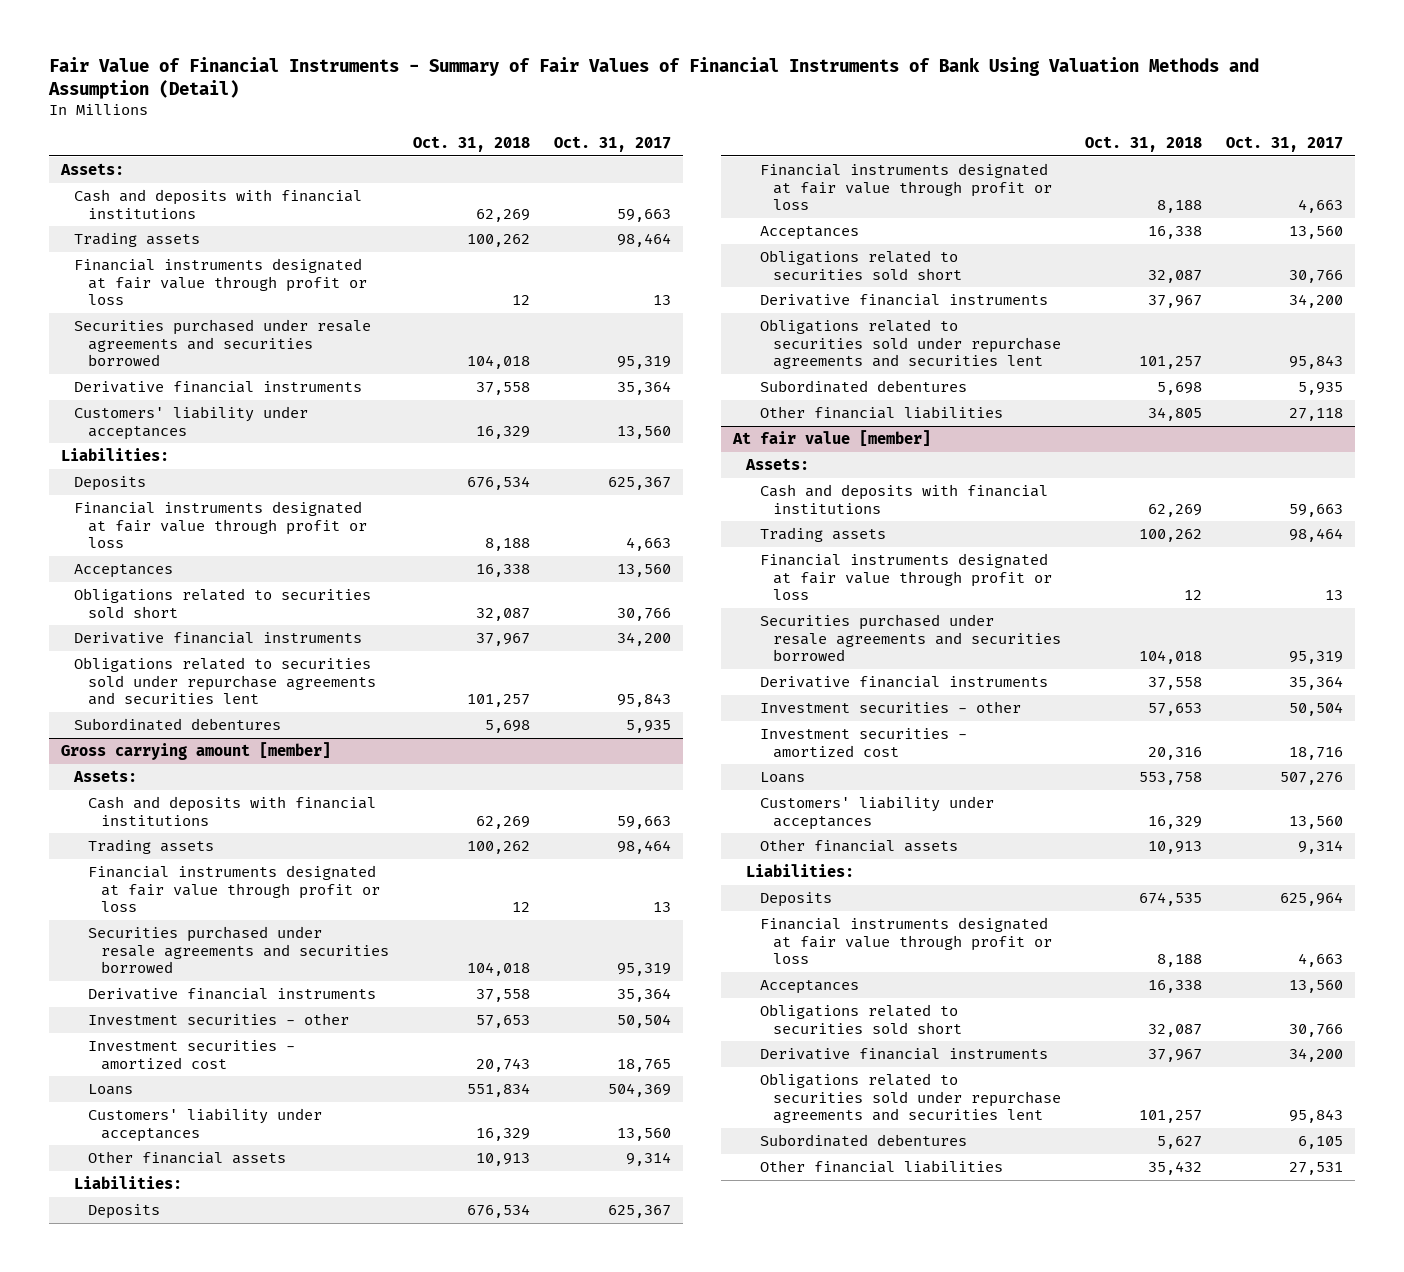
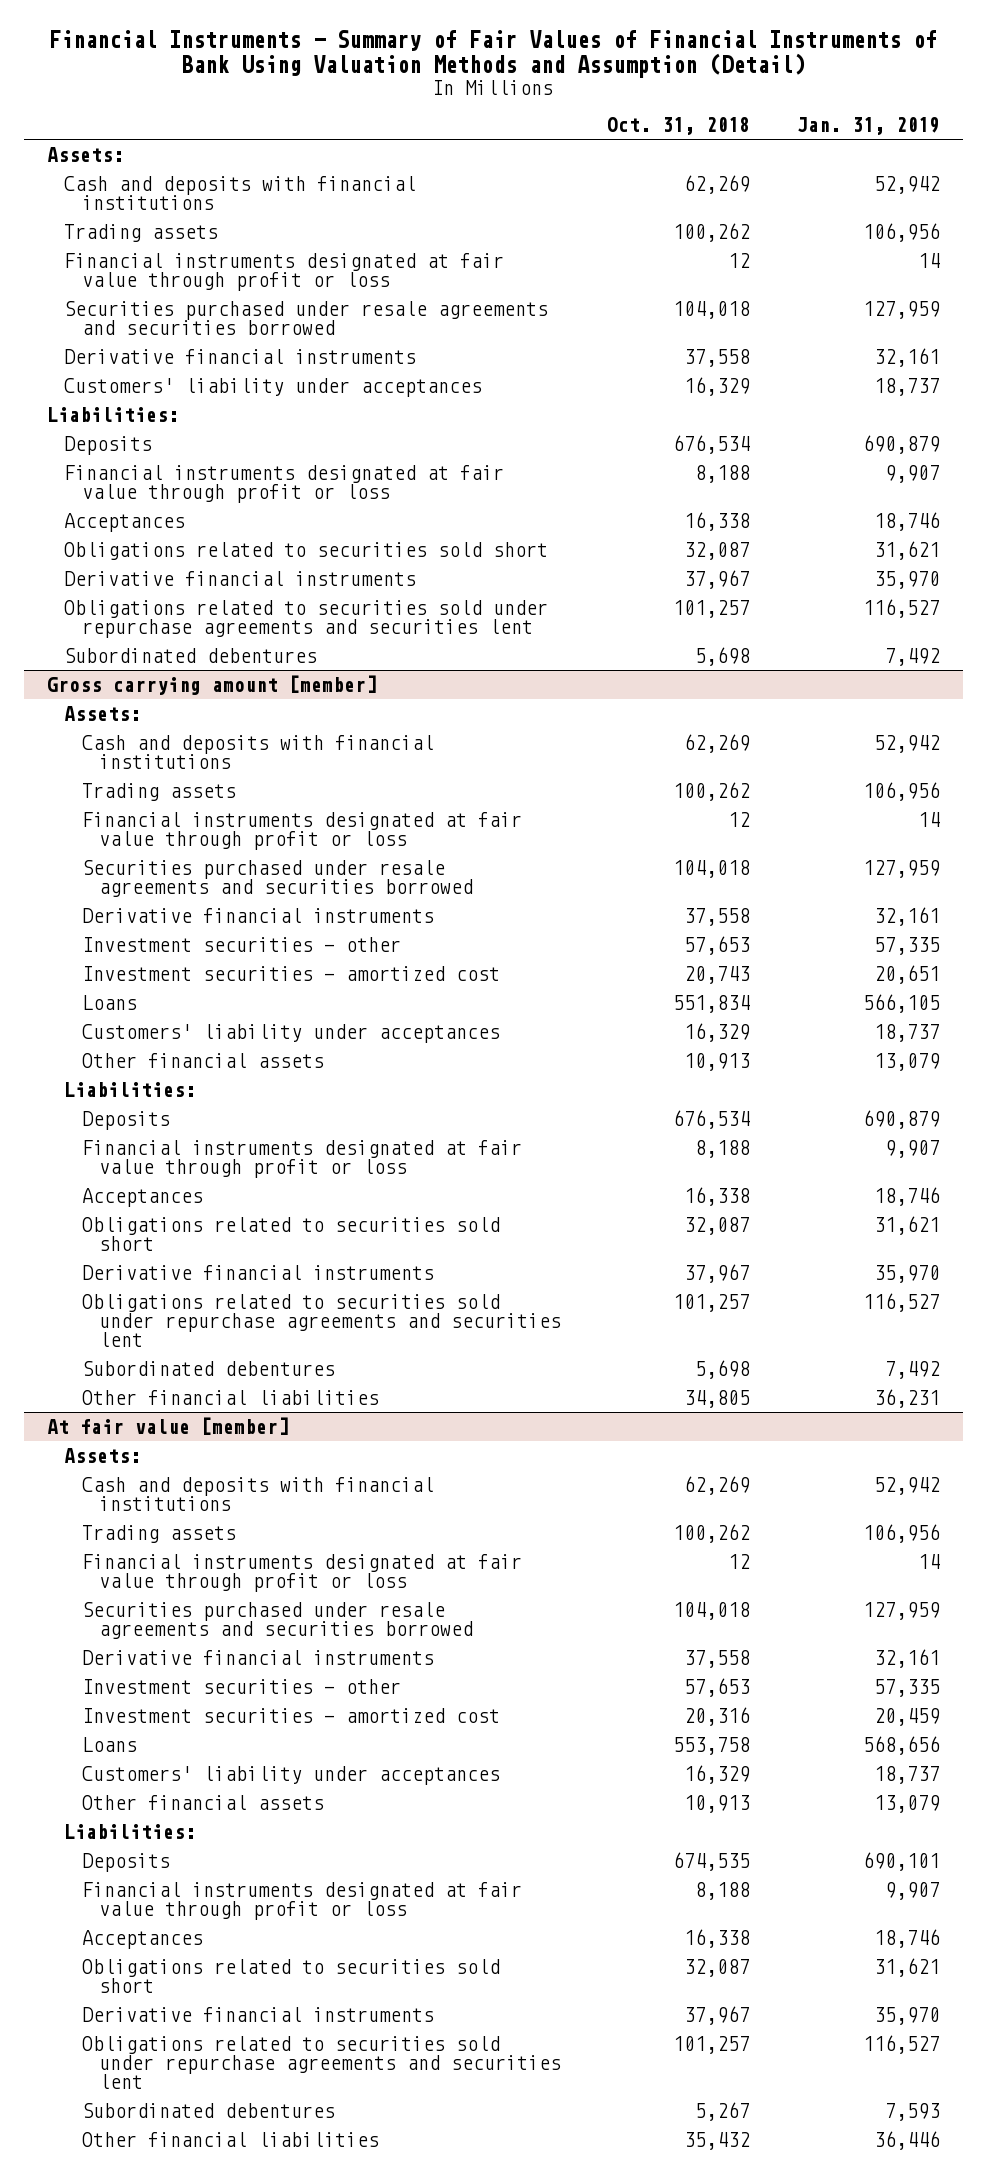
- Fair Value of Financial Instruments - Summary of Fair Values of Financial Instruments of Bank Using Valuation Methods and Assumption (Detail)
+ Financial Instruments - Summary of Fair Values of Financial Instruments of Bank Using Valuation Methods and Assumption (Detail)
- | Oct. 31, 2018 | Oct. 31, 2017
+ | Oct. 31, 2018 | Jan. 31, 2019
@ At fair value [member]
- Subordinated debentures | 5,627 | 6,105
+ Subordinated debentures | 5,267 | 7,593

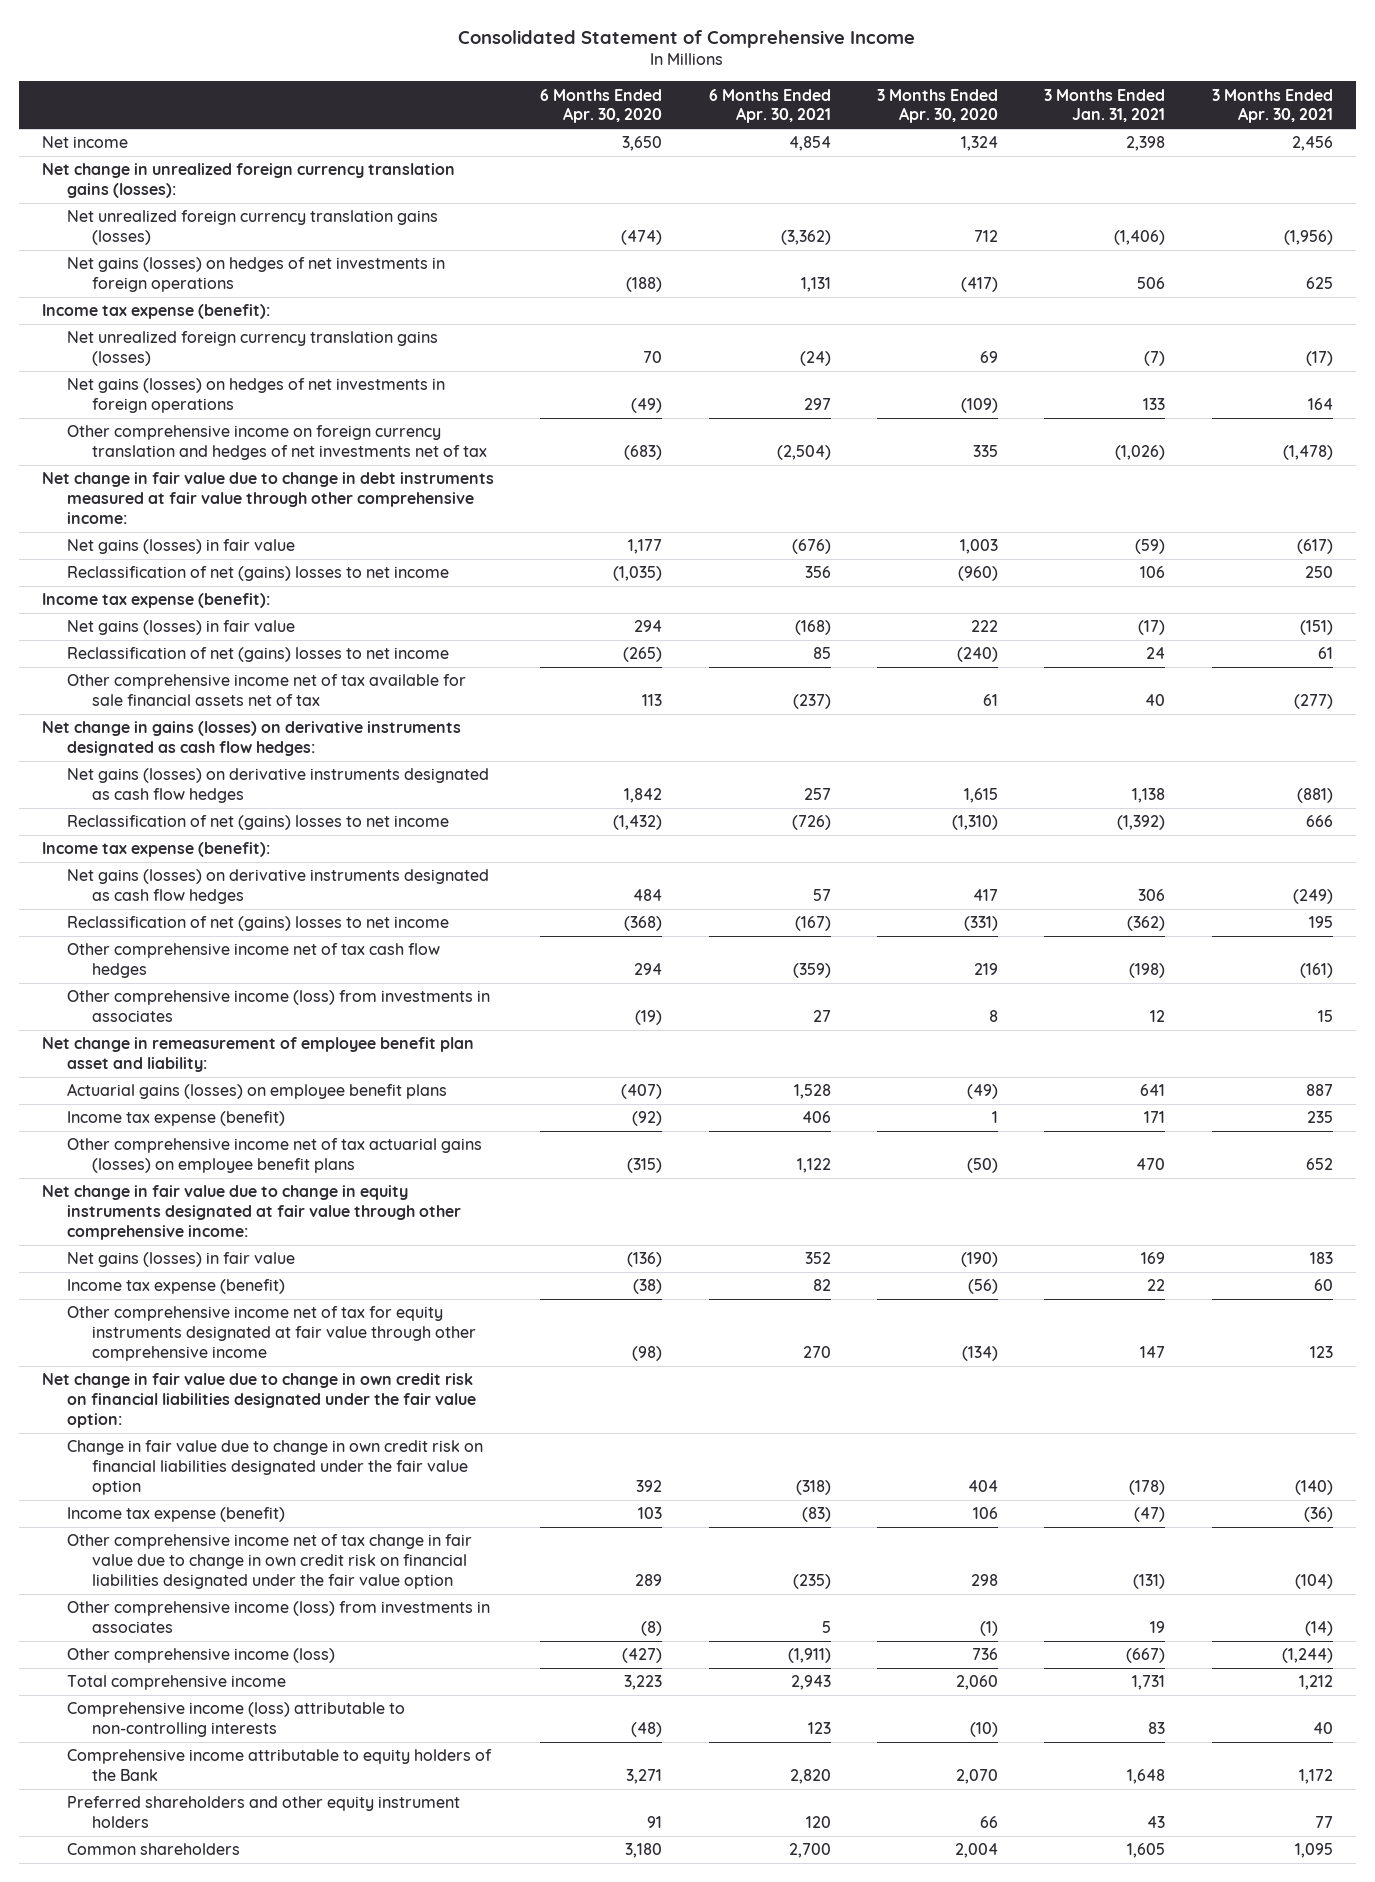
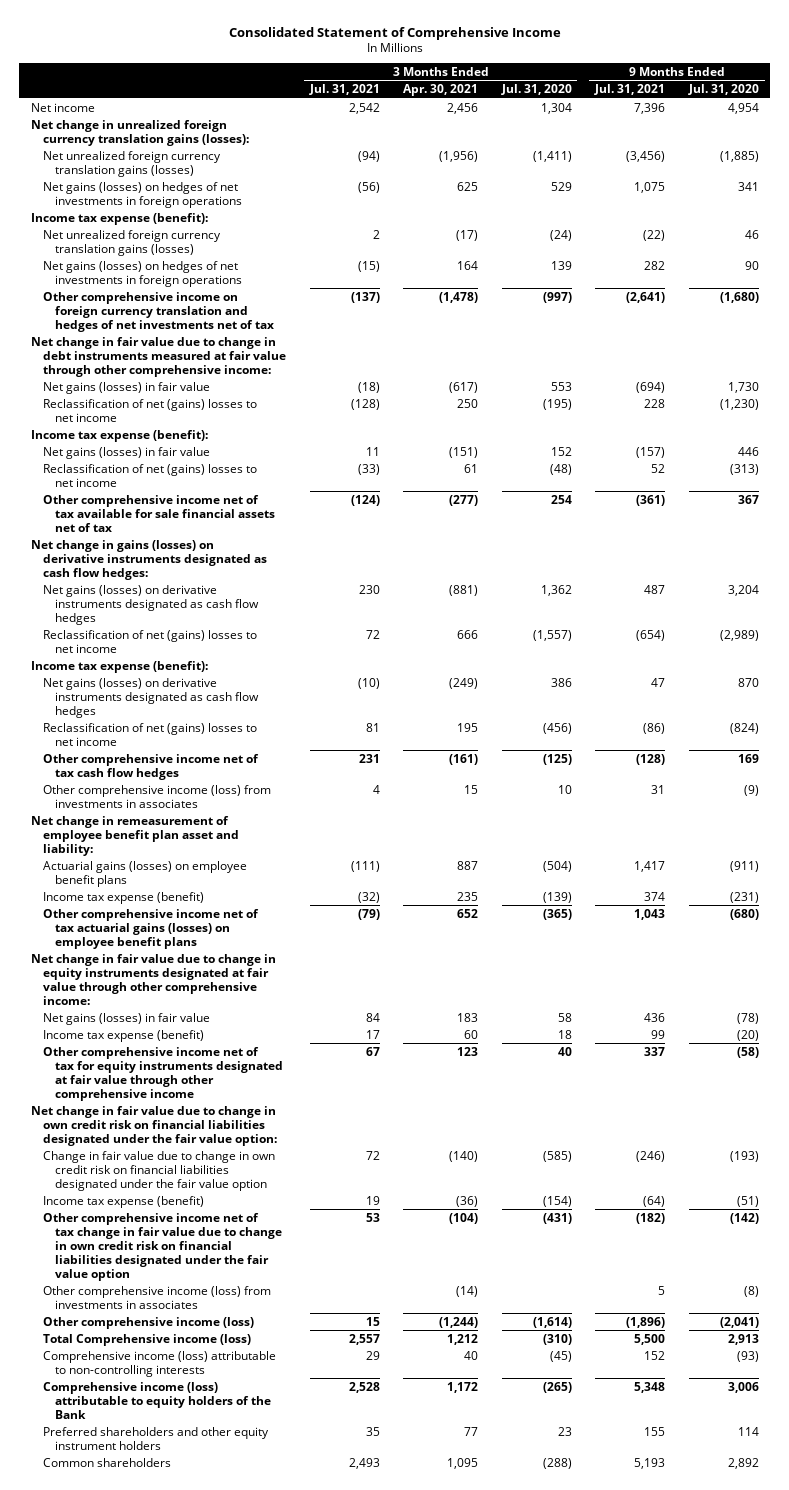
- | 6 Months Ended Apr. 30, 2020 | 6 Months Ended Apr. 30, 2021 | 3 Months Ended Apr. 30, 2020 | 3 Months Ended Jan. 31, 2021 | 3 Months Ended Apr. 30, 2021
+ | 3 Months Ended Jul. 31, 2021 | 3 Months Ended Apr. 30, 2021 | 3 Months Ended Jul. 31, 2020 | 9 Months Ended Jul. 31, 2021 | 9 Months Ended Jul. 31, 2020
- Total comprehensive income | 3,223 | 2,943 | 2,060 | 1,731 | 1,212
+ Total Comprehensive income (loss) | 2,557 | 1,212 | (310) | 5,500 | 2,913
- Comprehensive income attributable to equity holders of the Bank | 3,271 | 2,820 | 2,070 | 1,648 | 1,172
+ Comprehensive income (loss) attributable to equity holders of the Bank | 2,528 | 1,172 | (265) | 5,348 | 3,006

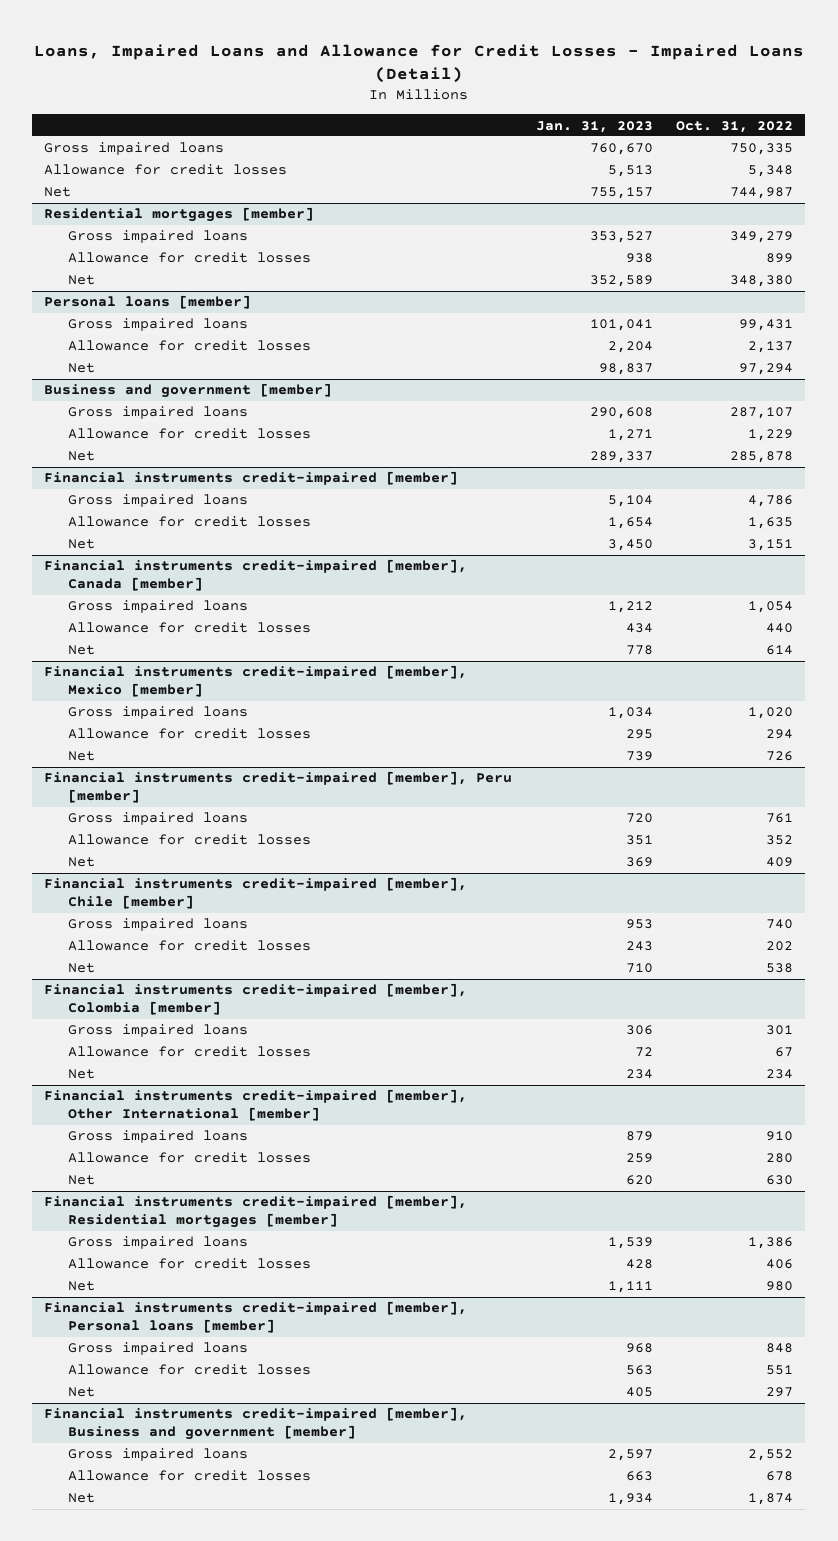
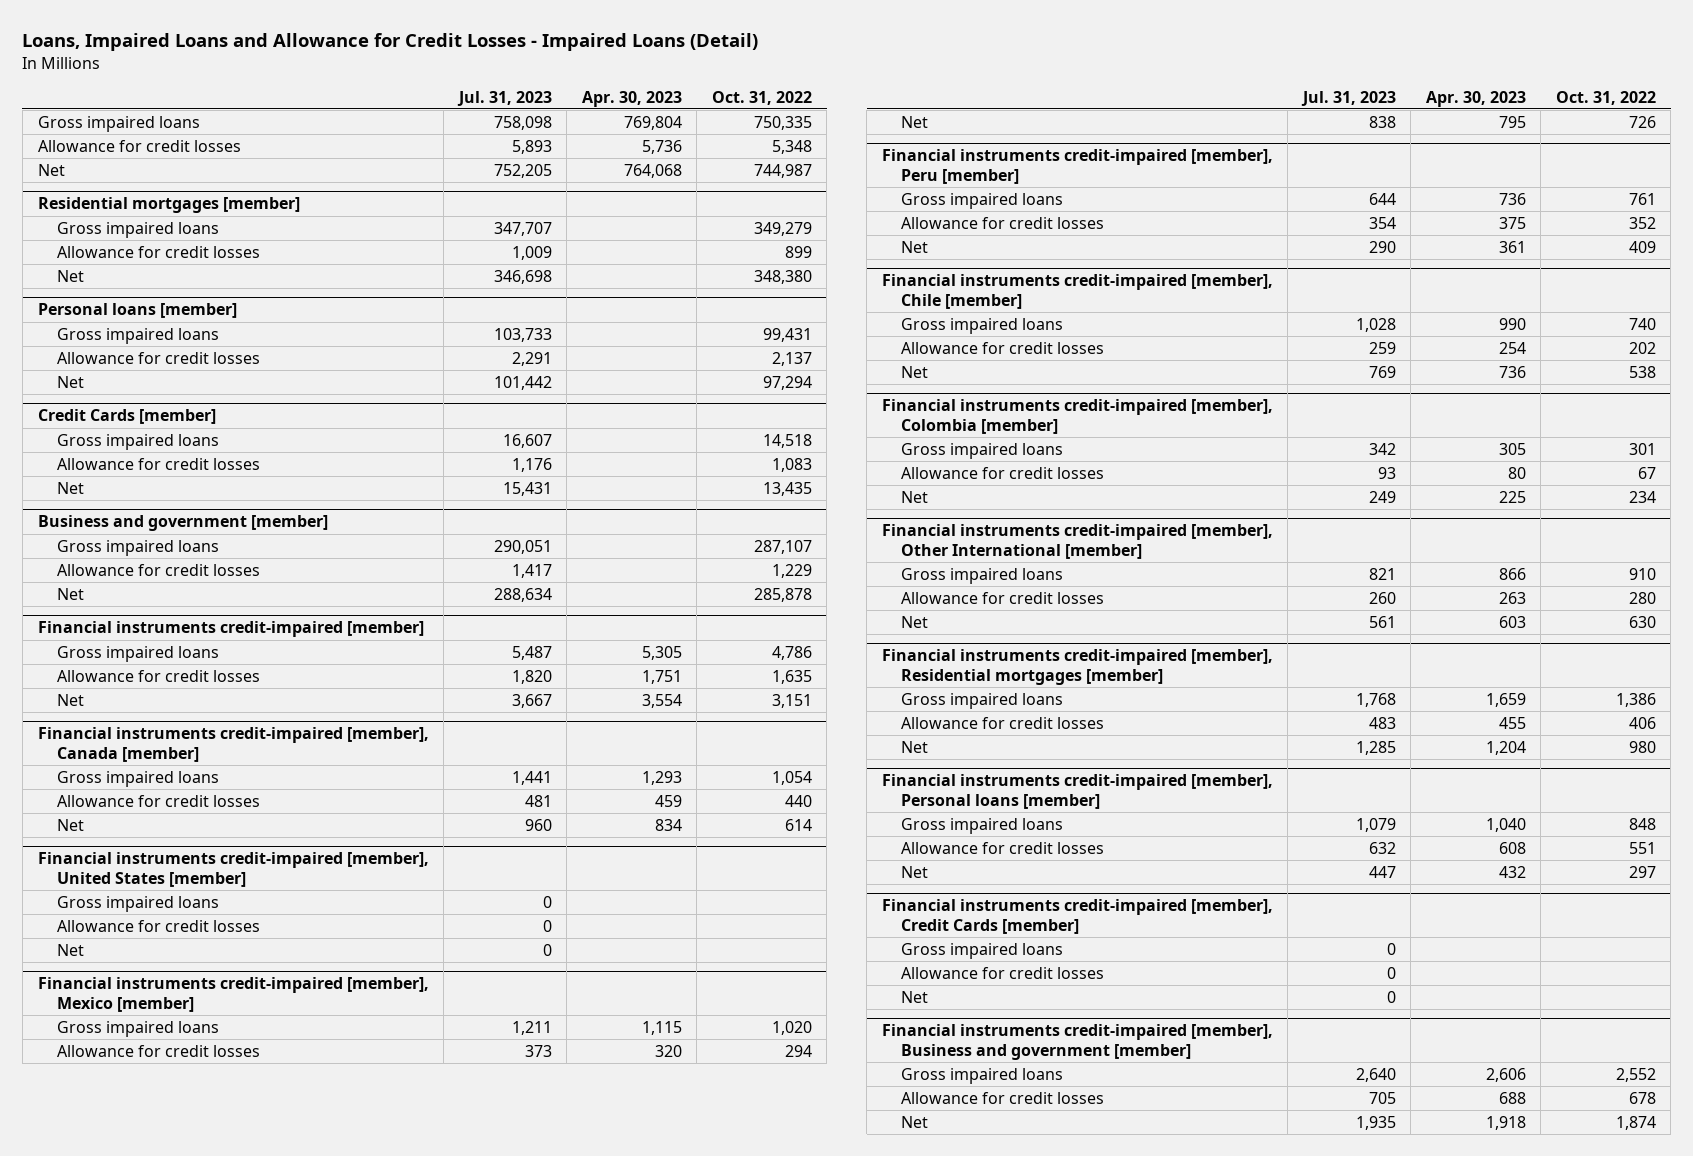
- | Jan. 31, 2023 | Oct. 31, 2022
+ | Jul. 31, 2023 | Apr. 30, 2023 | Oct. 31, 2022
+ Credit Cards [member]
+ Gross impaired loans | 16,607 | | 14,518
+ Allowance for credit losses | 1,176 | | 1,083
+ Net | 15,431 | | 13,435
+ Financial instruments credit-impaired [member], United States [member]
+ Gross impaired loans | 0 | |
+ Allowance for credit losses | 0 | |
+ Net | 0 | |
+ Financial instruments credit-impaired [member], Credit Cards [member]
+ Gross impaired loans | 0 | |
+ Allowance for credit losses | 0 | |
+ Net | 0 | |

